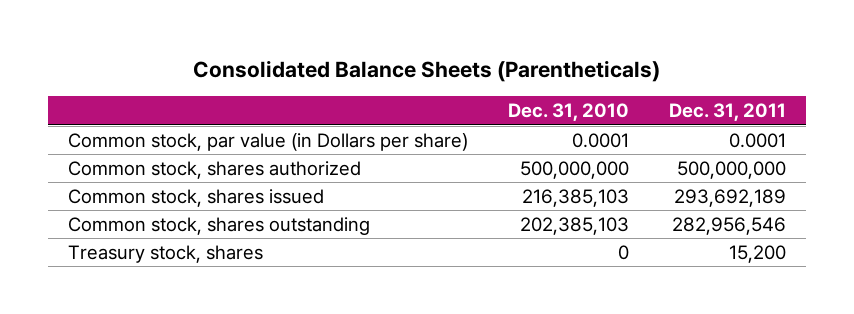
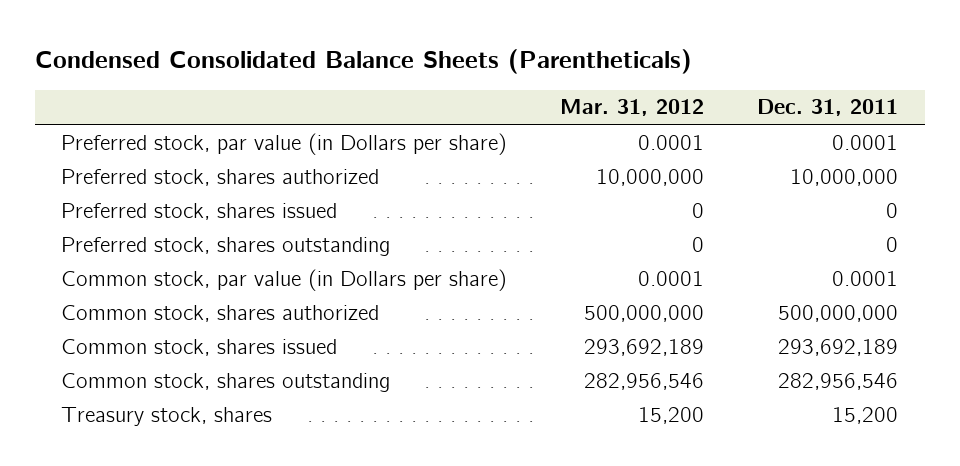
- Consolidated Balance Sheets (Parentheticals)
+ Condensed Consolidated Balance Sheets (Parentheticals)
- | Dec. 31, 2010 | Dec. 31, 2011
+ | Mar. 31, 2012 | Dec. 31, 2011
+ Preferred stock, par value (in Dollars per share) | 0.0001 | 0.0001
+ Preferred stock, shares authorized | 10,000,000 | 10,000,000
+ Preferred stock, shares issued | 0 | 0
+ Preferred stock, shares outstanding | 0 | 0

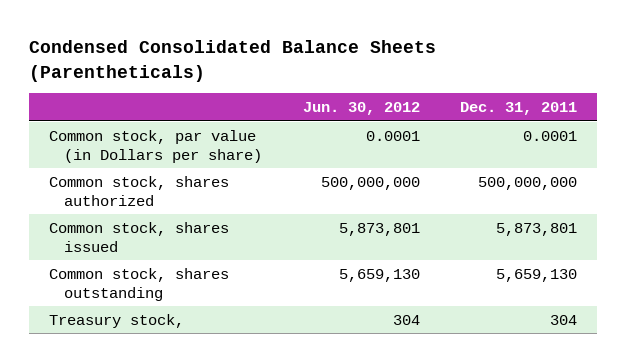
- | Mar. 31, 2012 | Dec. 31, 2011
+ | Jun. 30, 2012 | Dec. 31, 2011
- Preferred stock, par value (in Dollars per share) | 0.0001 | 0.0001
- Preferred stock, shares authorized | 10,000,000 | 10,000,000
- Preferred stock, shares issued | 0 | 0
- Preferred stock, shares outstanding | 0 | 0
- Common stock, shares issued | 293,692,189 | 293,692,189
- Common stock, shares outstanding | 282,956,546 | 282,956,546
- Treasury stock, shares | 15,200 | 15,200
+ Common stock, shares issued | 5,873,801 | 5,873,801
+ Common stock, shares outstanding | 5,659,130 | 5,659,130
+ Treasury stock, | 304 | 304

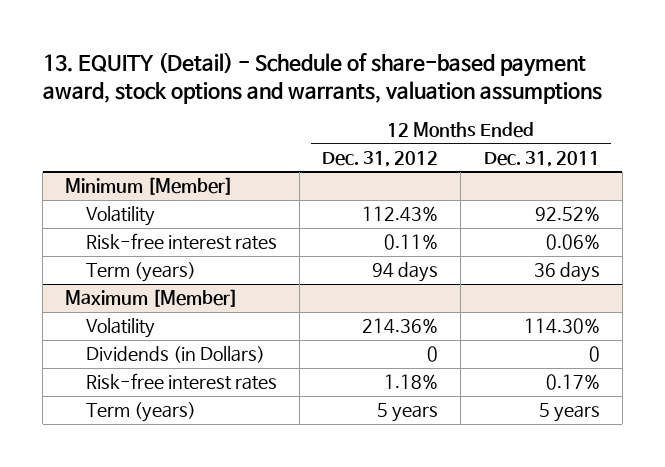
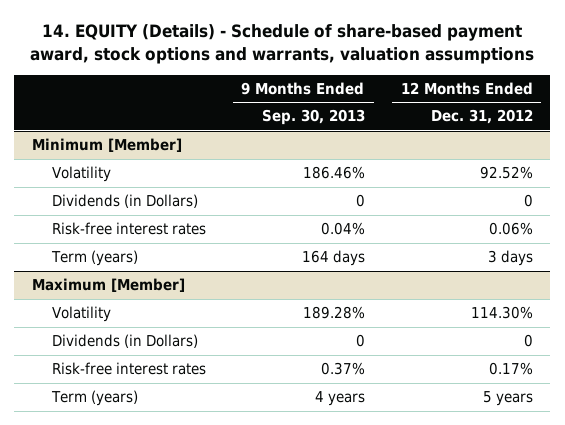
- 13. EQUITY (Detail) - Schedule of share-based payment award, stock options and warrants, valuation assumptions
+ 14. EQUITY (Details) - Schedule of share-based payment award, stock options and warrants, valuation assumptions
- | 12 Months Ended Dec. 31, 2012 | 12 Months Ended Dec. 31, 2011
+ | 9 Months Ended Sep. 30, 2013 | 12 Months Ended Dec. 31, 2012
@ Minimum [Member]
- Volatility | 112.43% | 92.52%
- Risk-free interest rates | 0.11% | 0.06%
- Term (years) | 94 days | 36 days
+ Volatility | 186.46% | 92.52%
+ Dividends (in Dollars) | 0 | 0
+ Risk-free interest rates | 0.04% | 0.06%
+ Term (years) | 164 days | 3 days
@ Maximum [Member]
- Volatility | 214.36% | 114.30%
+ Volatility | 189.28% | 114.30%
- Risk-free interest rates | 1.18% | 0.17%
+ Risk-free interest rates | 0.37% | 0.17%

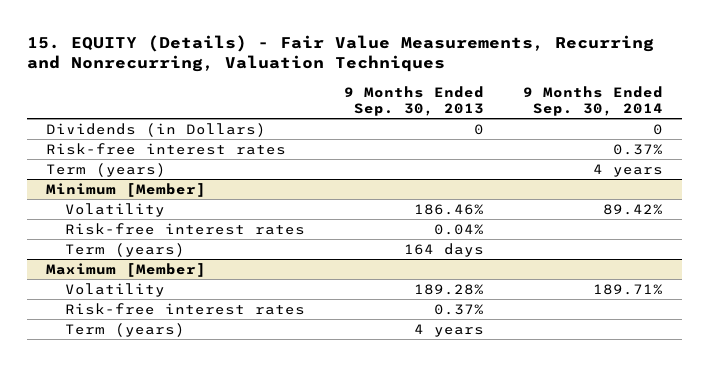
- 14. EQUITY (Details) - Schedule of share-based payment award, stock options and warrants, valuation assumptions
+ 15. EQUITY (Details) - Fair Value Measurements, Recurring and Nonrecurring, Valuation Techniques
- | 9 Months Ended Sep. 30, 2013 | 12 Months Ended Dec. 31, 2012
+ | 9 Months Ended Sep. 30, 2013 | 9 Months Ended Sep. 30, 2014
+ Dividends (in Dollars) | 0 | 0
+ Risk-free interest rates | | 0.37%
+ Term (years) | | 4 years
@ Minimum [Member]
- Dividends (in Dollars) | 0 | 0
@ Maximum [Member]
- Dividends (in Dollars) | 0 | 0

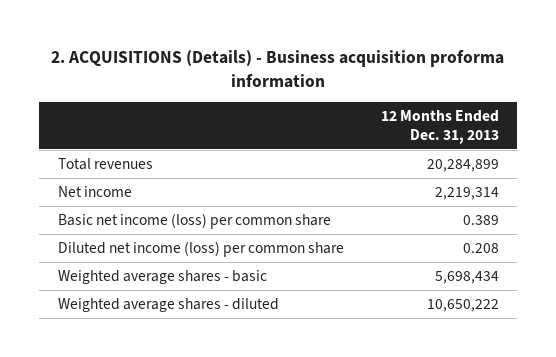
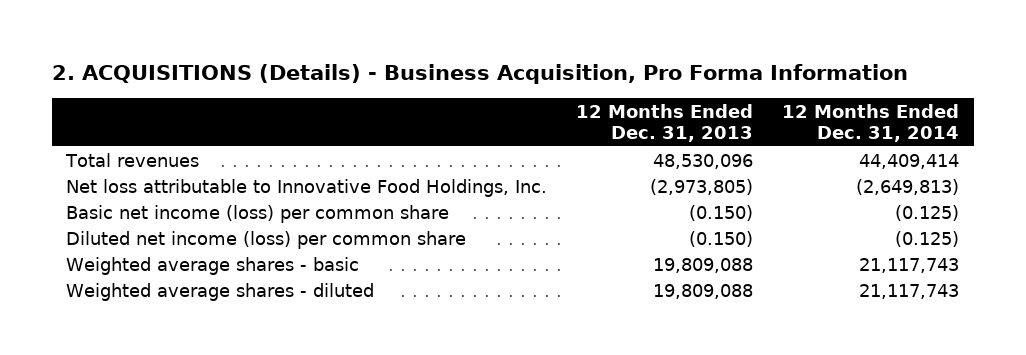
- 2. ACQUISITIONS (Details) - Business acquisition proforma information
+ 2. ACQUISITIONS (Details) - Business Acquisition, Pro Forma Information
- | 12 Months Ended Dec. 31, 2013
+ | 12 Months Ended Dec. 31, 2013 | 12 Months Ended Dec. 31, 2014
- Total revenues | 20,284,899
- Net income | 2,219,314
- Basic net income (loss) per common share | 0.389
- Diluted net income (loss) per common share | 0.208
- Weighted average shares - basic | 5,698,434
- Weighted average shares - diluted | 10,650,222
+ Total revenues | 48,530,096 | 44,409,414
+ Net loss attributable to Innovative Food Holdings, Inc. | (2,973,805) | (2,649,813)
+ Basic net income (loss) per common share | (0.150) | (0.125)
+ Diluted net income (loss) per common share | (0.150) | (0.125)
+ Weighted average shares - basic | 19,809,088 | 21,117,743
+ Weighted average shares - diluted | 19,809,088 | 21,117,743

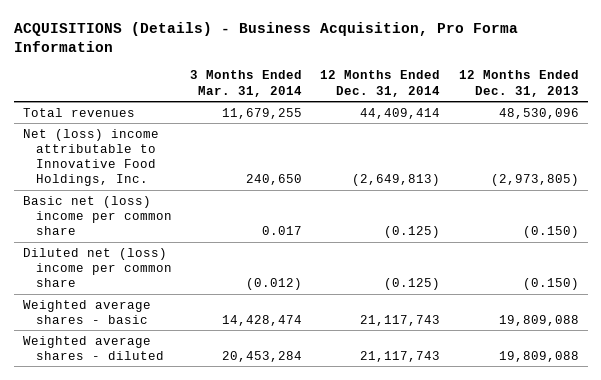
- 2. ACQUISITIONS (Details) - Business Acquisition, Pro Forma Information
+ ACQUISITIONS (Details) - Business Acquisition, Pro Forma Information
- | 12 Months Ended Dec. 31, 2013 | 12 Months Ended Dec. 31, 2014
+ | 3 Months Ended Mar. 31, 2014 | 12 Months Ended Dec. 31, 2014 | 12 Months Ended Dec. 31, 2013
- Net loss attributable to Innovative Food Holdings, Inc. | (2,973,805) | (2,649,813)
- Basic net income (loss) per common share | (0.150) | (0.125)
- Diluted net income (loss) per common share | (0.150) | (0.125)
+ Net (loss) income attributable to Innovative Food Holdings, Inc. | 240,650 | (2,649,813) | (2,973,805)
+ Basic net (loss) income per common share | 0.017 | (0.125) | (0.150)
+ Diluted net (loss) income per common share | (0.012) | (0.125) | (0.150)

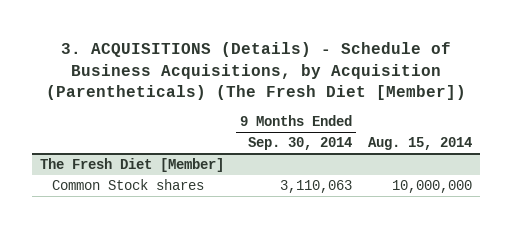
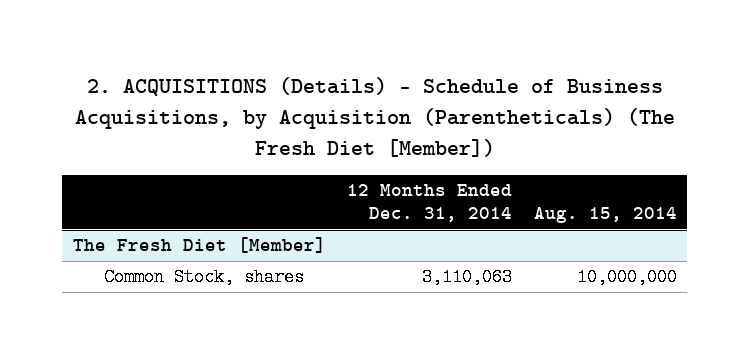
- 3. ACQUISITIONS (Details) - Schedule of Business Acquisitions, by Acquisition (Parentheticals) (The Fresh Diet [Member])
+ 2. ACQUISITIONS (Details) - Schedule of Business Acquisitions, by Acquisition (Parentheticals) (The Fresh Diet [Member])
- | 9 Months Ended Sep. 30, 2014 | Aug. 15, 2014
+ | 12 Months Ended Dec. 31, 2014 | Aug. 15, 2014
@ The Fresh Diet [Member]
- Common Stock shares | 3,110,063 | 10,000,000
+ Common Stock, shares | 3,110,063 | 10,000,000

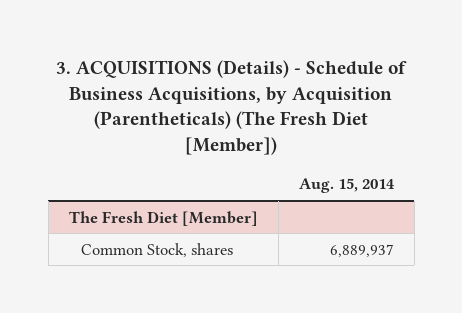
- 2. ACQUISITIONS (Details) - Schedule of Business Acquisitions, by Acquisition (Parentheticals) (The Fresh Diet [Member])
+ 3. ACQUISITIONS (Details) - Schedule of Business Acquisitions, by Acquisition (Parentheticals) (The Fresh Diet [Member])
- | 12 Months Ended Dec. 31, 2014 | Aug. 15, 2014
+ | Aug. 15, 2014
@ The Fresh Diet [Member]
- Common Stock, shares | 3,110,063 | 10,000,000
+ Common Stock, shares | 6,889,937

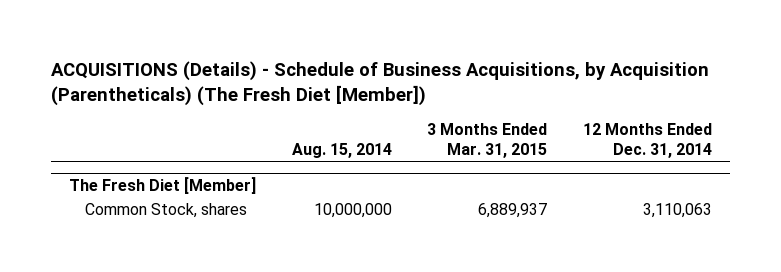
- 3. ACQUISITIONS (Details) - Schedule of Business Acquisitions, by Acquisition (Parentheticals) (The Fresh Diet [Member])
+ ACQUISITIONS (Details) - Schedule of Business Acquisitions, by Acquisition (Parentheticals) (The Fresh Diet [Member])
- | Aug. 15, 2014
+ | Aug. 15, 2014 | 3 Months Ended Mar. 31, 2015 | 12 Months Ended Dec. 31, 2014
@ The Fresh Diet [Member]
- Common Stock, shares | 6,889,937
+ Common Stock, shares | 10,000,000 | 6,889,937 | 3,110,063

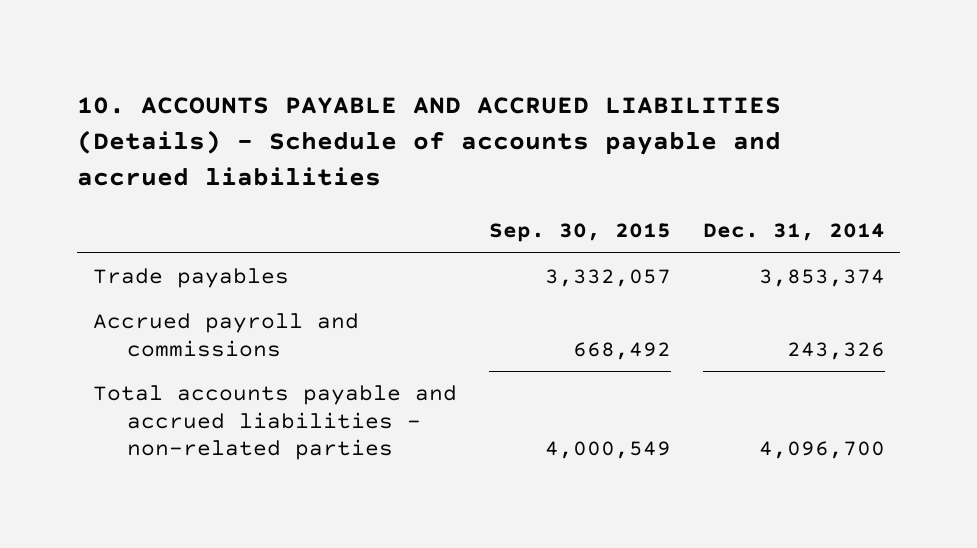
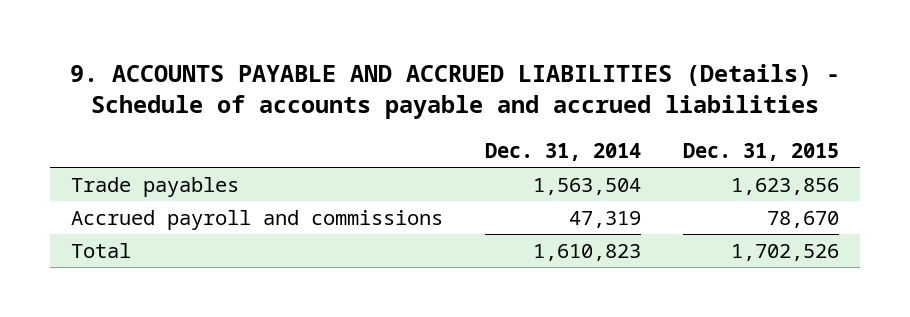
- 10. ACCOUNTS PAYABLE AND ACCRUED LIABILITIES (Details) - Schedule of accounts payable and accrued liabilities
+ 9. ACCOUNTS PAYABLE AND ACCRUED LIABILITIES (Details) - Schedule of accounts payable and accrued liabilities
- | Sep. 30, 2015 | Dec. 31, 2014
+ | Dec. 31, 2014 | Dec. 31, 2015
- Trade payables | 3,332,057 | 3,853,374
- Accrued payroll and commissions | 668,492 | 243,326
- Total accounts payable and accrued liabilities - non-related parties | 4,000,549 | 4,096,700
+ Trade payables | 1,563,504 | 1,623,856
+ Accrued payroll and commissions | 47,319 | 78,670
+ Total | 1,610,823 | 1,702,526

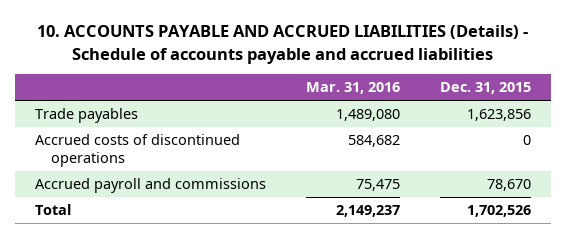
- 9. ACCOUNTS PAYABLE AND ACCRUED LIABILITIES (Details) - Schedule of accounts payable and accrued liabilities
+ 10. ACCOUNTS PAYABLE AND ACCRUED LIABILITIES (Details) - Schedule of accounts payable and accrued liabilities
- | Dec. 31, 2014 | Dec. 31, 2015
+ | Mar. 31, 2016 | Dec. 31, 2015
+ Accrued costs of discontinued operations | 584,682 | 0

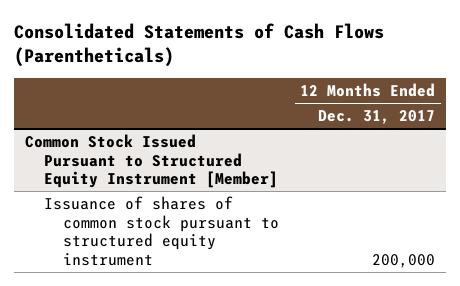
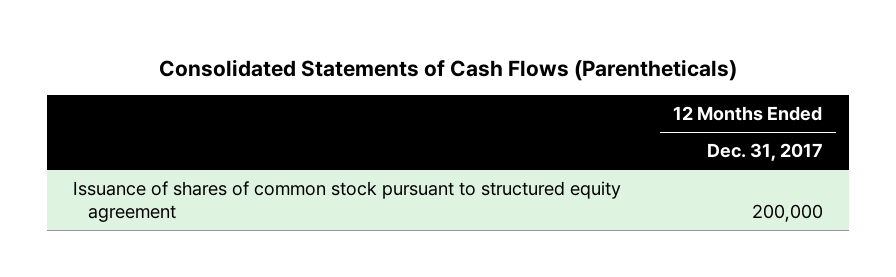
- Common Stock Issued Pursuant to Structured Equity Instrument [Member]
- Issuance of shares of common stock pursuant to structured equity instrument | 200,000
+ Issuance of shares of common stock pursuant to structured equity agreement | 200,000

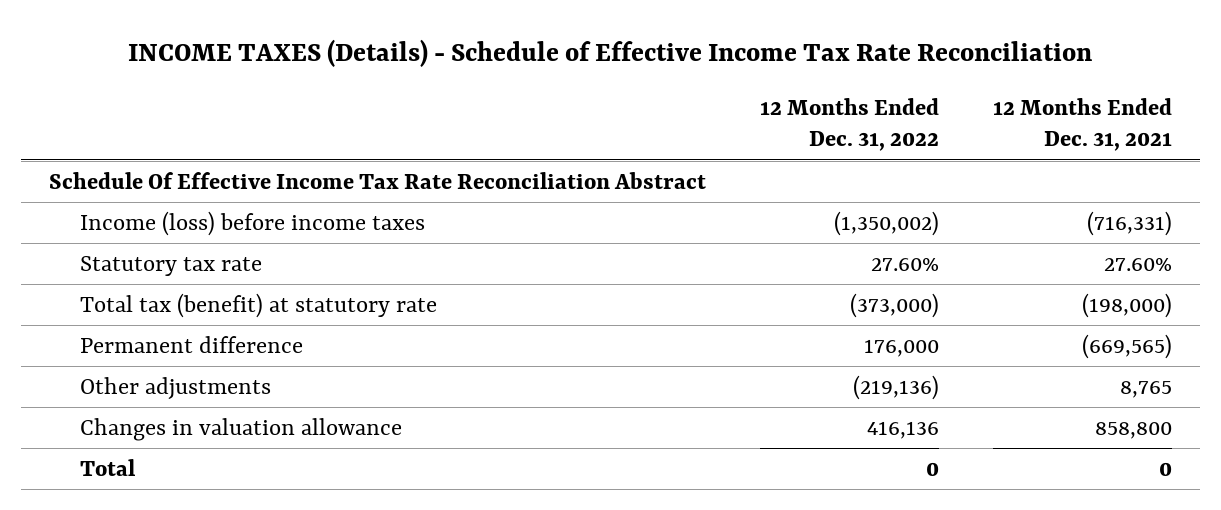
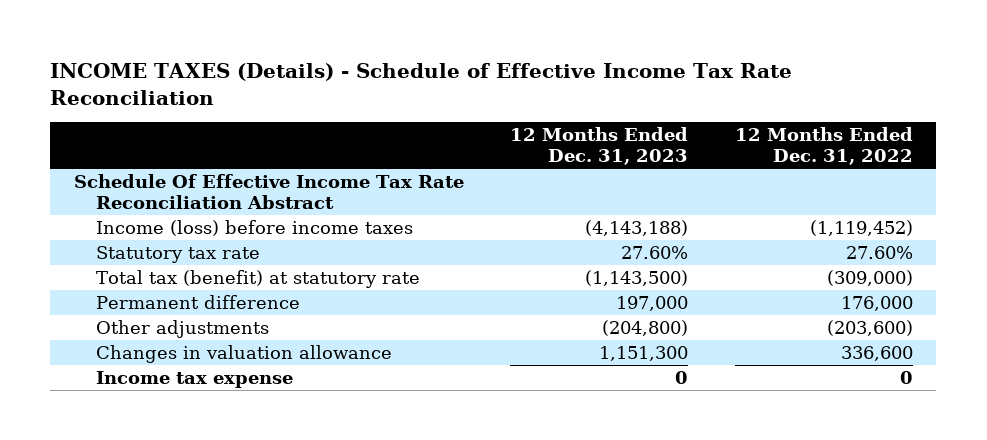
- | 12 Months Ended Dec. 31, 2022 | 12 Months Ended Dec. 31, 2021
+ | 12 Months Ended Dec. 31, 2023 | 12 Months Ended Dec. 31, 2022
- Income (loss) before income taxes | (1,350,002) | (716,331)
+ Income (loss) before income taxes | (4,143,188) | (1,119,452)
- Total tax (benefit) at statutory rate | (373,000) | (198,000)
+ Total tax (benefit) at statutory rate | (1,143,500) | (309,000)
- Other adjustments | (219,136) | 8,765
- Changes in valuation allowance | 416,136 | 858,800
- Total | 0 | 0
+ Other adjustments | (204,800) | (203,600)
+ Changes in valuation allowance | 1,151,300 | 336,600
+ Income tax expense | 0 | 0

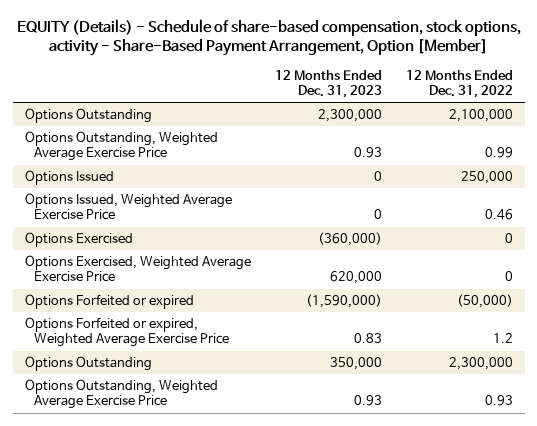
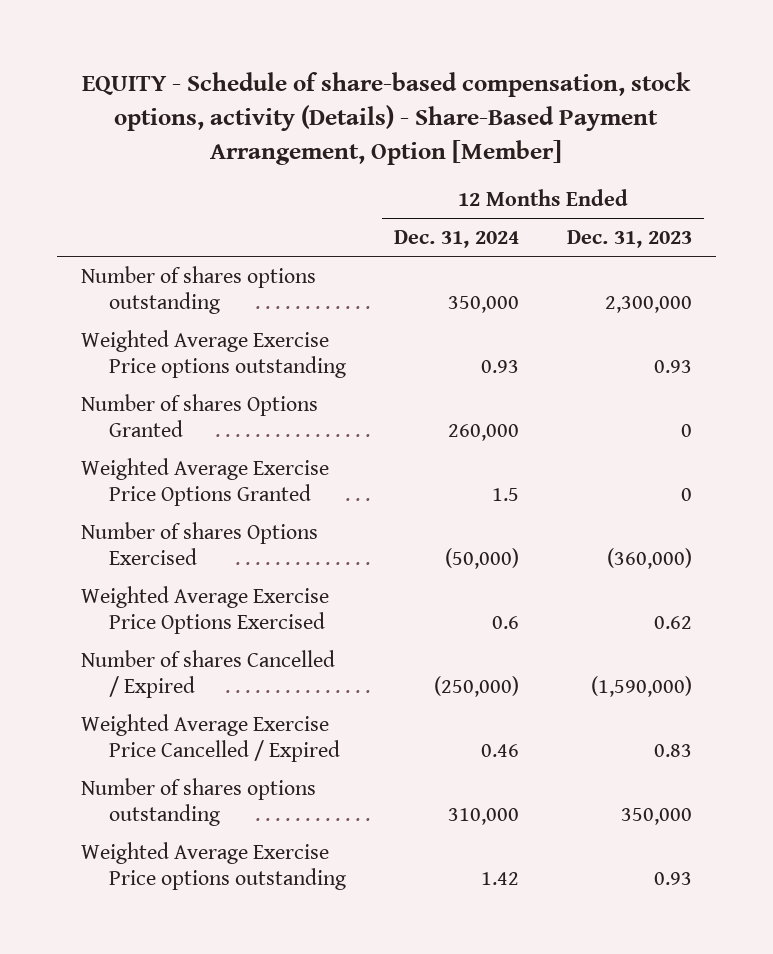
- EQUITY (Details) - Schedule of share-based compensation, stock options, activity - Share-Based Payment Arrangement, Option [Member]
+ EQUITY - Schedule of share-based compensation, stock options, activity (Details) - Share-Based Payment Arrangement, Option [Member]
- | 12 Months Ended Dec. 31, 2023 | 12 Months Ended Dec. 31, 2022
+ | 12 Months Ended Dec. 31, 2024 | 12 Months Ended Dec. 31, 2023
- Options Outstanding | 2,300,000 | 2,100,000
- Options Outstanding, Weighted Average Exercise Price | 0.93 | 0.99
- Options Issued | 0 | 250,000
- Options Issued, Weighted Average Exercise Price | 0 | 0.46
- Options Exercised | (360,000) | 0
- Options Exercised, Weighted Average Exercise Price | 620,000 | 0
- Options Forfeited or expired | (1,590,000) | (50,000)
- Options Forfeited or expired, Weighted Average Exercise Price | 0.83 | 1.2
- Options Outstanding | 350,000 | 2,300,000
- Options Outstanding, Weighted Average Exercise Price | 0.93 | 0.93
+ Number of shares options outstanding | 350,000 | 2,300,000
+ Weighted Average Exercise Price options outstanding | 0.93 | 0.93
+ Number of shares Options Granted | 260,000 | 0
+ Weighted Average Exercise Price Options Granted | 1.5 | 0
+ Number of shares Options Exercised | (50,000) | (360,000)
+ Weighted Average Exercise Price Options Exercised | 0.6 | 0.62
+ Number of shares Cancelled / Expired | (250,000) | (1,590,000)
+ Weighted Average Exercise Price Cancelled / Expired | 0.46 | 0.83
+ Number of shares options outstanding | 310,000 | 350,000
+ Weighted Average Exercise Price options outstanding | 1.42 | 0.93

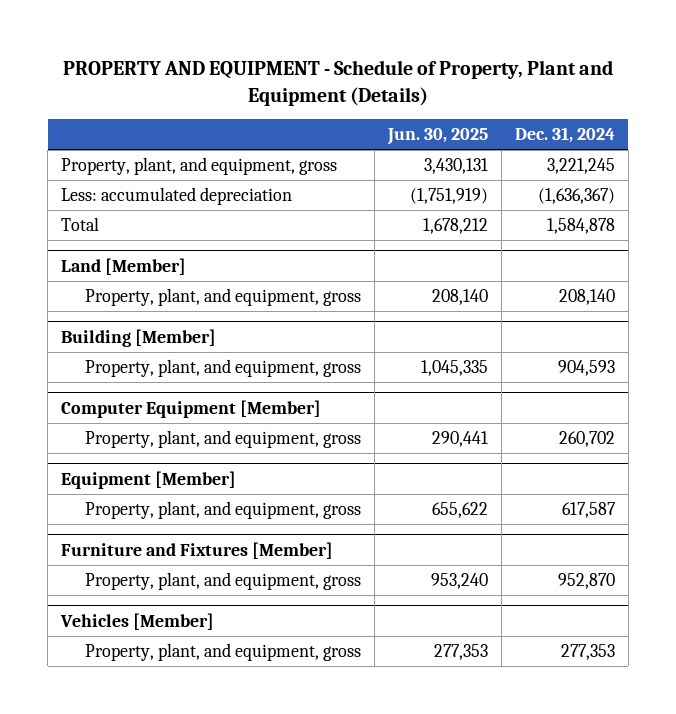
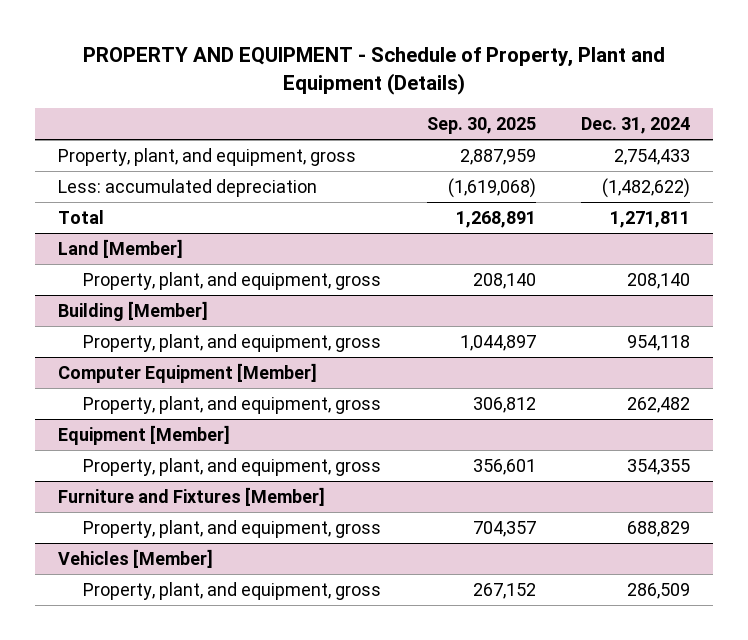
- | Jun. 30, 2025 | Dec. 31, 2024
+ | Sep. 30, 2025 | Dec. 31, 2024
- Property, plant, and equipment, gross | 3,430,131 | 3,221,245
- Less: accumulated depreciation | (1,751,919) | (1,636,367)
- Total | 1,678,212 | 1,584,878
+ Property, plant, and equipment, gross | 2,887,959 | 2,754,433
+ Less: accumulated depreciation | (1,619,068) | (1,482,622)
+ Total | 1,268,891 | 1,271,811
@ Building [Member]
- Property, plant, and equipment, gross | 1,045,335 | 904,593
+ Property, plant, and equipment, gross | 1,044,897 | 954,118
@ Computer Equipment [Member]
- Property, plant, and equipment, gross | 290,441 | 260,702
+ Property, plant, and equipment, gross | 306,812 | 262,482
@ Equipment [Member]
- Property, plant, and equipment, gross | 655,622 | 617,587
+ Property, plant, and equipment, gross | 356,601 | 354,355
@ Furniture and Fixtures [Member]
- Property, plant, and equipment, gross | 953,240 | 952,870
+ Property, plant, and equipment, gross | 704,357 | 688,829
@ Vehicles [Member]
- Property, plant, and equipment, gross | 277,353 | 277,353
+ Property, plant, and equipment, gross | 267,152 | 286,509

